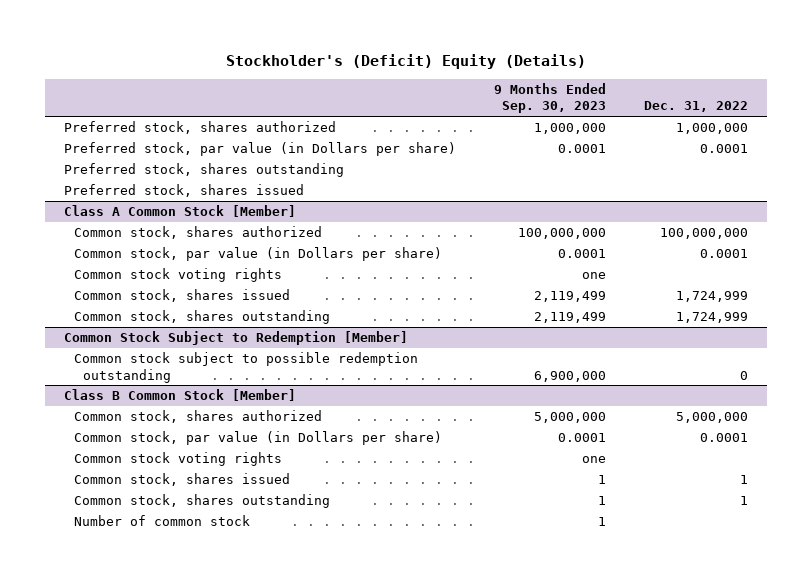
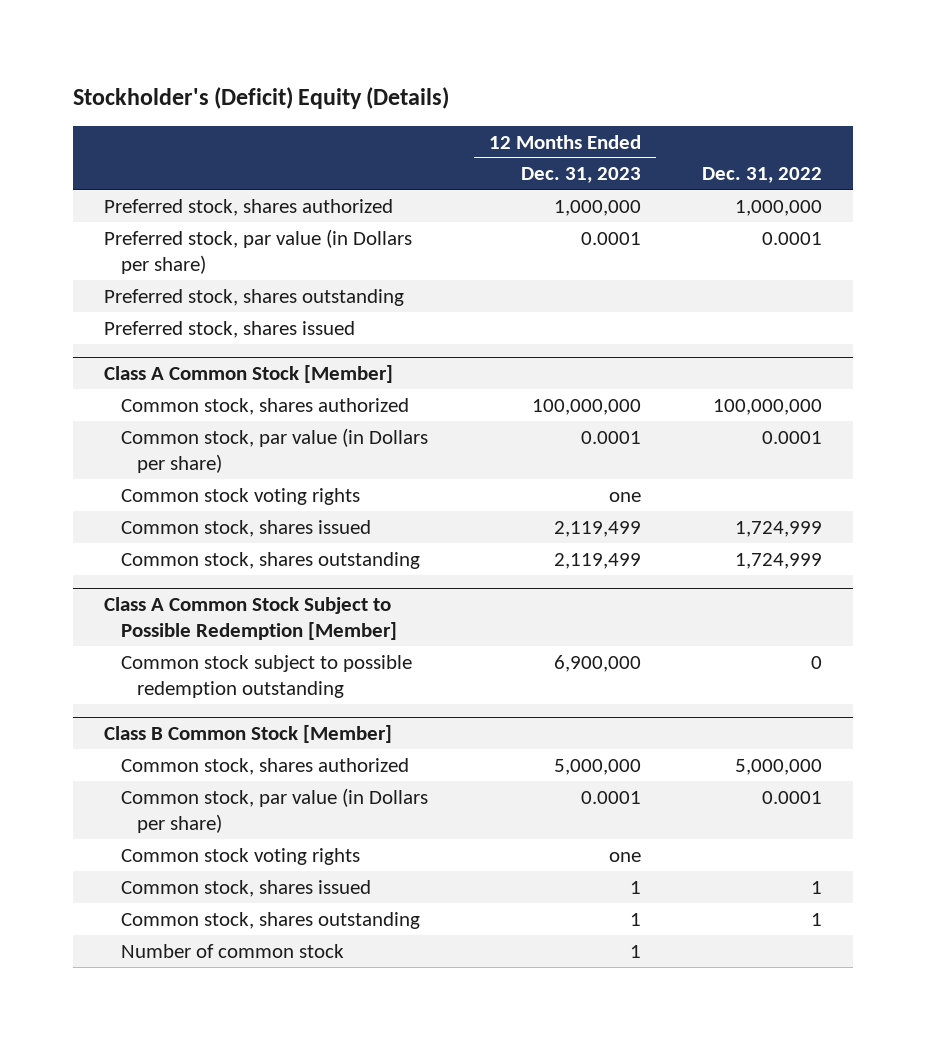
- | 9 Months Ended Sep. 30, 2023 | Dec. 31, 2022
+ | 12 Months Ended Dec. 31, 2023 | Dec. 31, 2022
- Common Stock Subject to Redemption [Member]
+ Class A Common Stock Subject to Possible Redemption [Member]

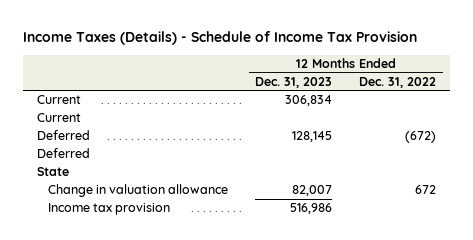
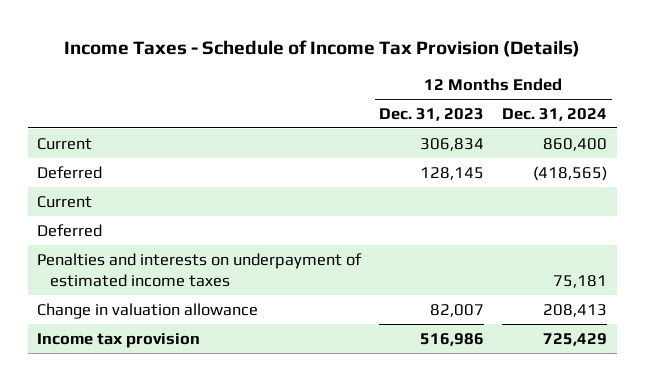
- Income Taxes (Details) - Schedule of Income Tax Provision
+ Income Taxes - Schedule of Income Tax Provision (Details)
- | 12 Months Ended Dec. 31, 2023 | 12 Months Ended Dec. 31, 2022
+ | 12 Months Ended Dec. 31, 2023 | 12 Months Ended Dec. 31, 2024
moved down: Current
- State
+ Penalties and interests on underpayment of estimated income taxes | | 75,181

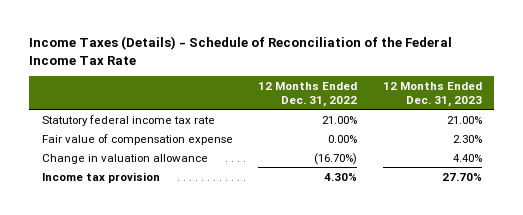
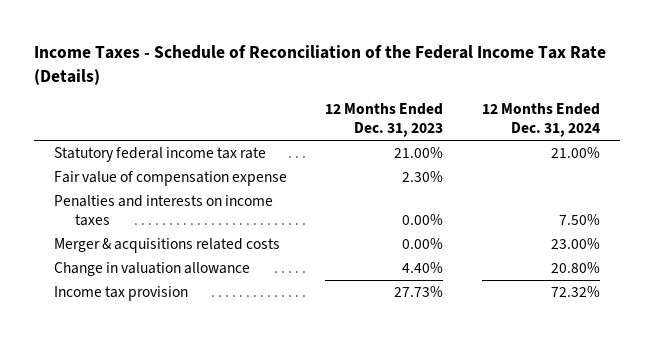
- Income Taxes (Details) - Schedule of Reconciliation of the Federal Income Tax Rate
+ Income Taxes - Schedule of Reconciliation of the Federal Income Tax Rate (Details)
- | 12 Months Ended Dec. 31, 2022 | 12 Months Ended Dec. 31, 2023
+ | 12 Months Ended Dec. 31, 2023 | 12 Months Ended Dec. 31, 2024
+ Penalties and interests on income taxes | 0.00% | 7.50%
+ Merger & acquisitions related costs | 0.00% | 23.00%
- Income tax provision | 4.30% | 27.70%
+ Income tax provision | 27.73% | 72.32%

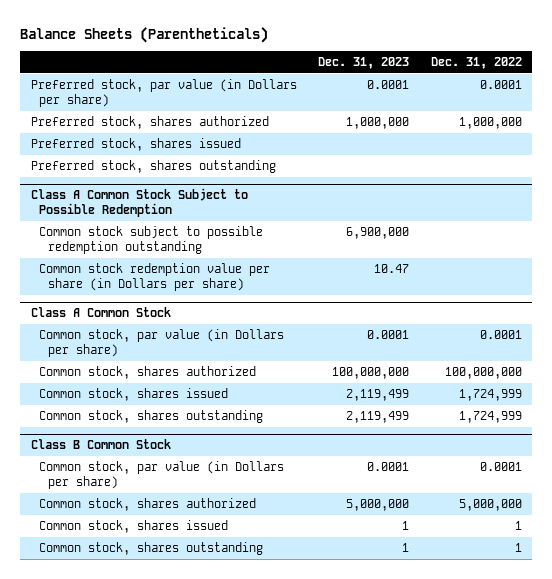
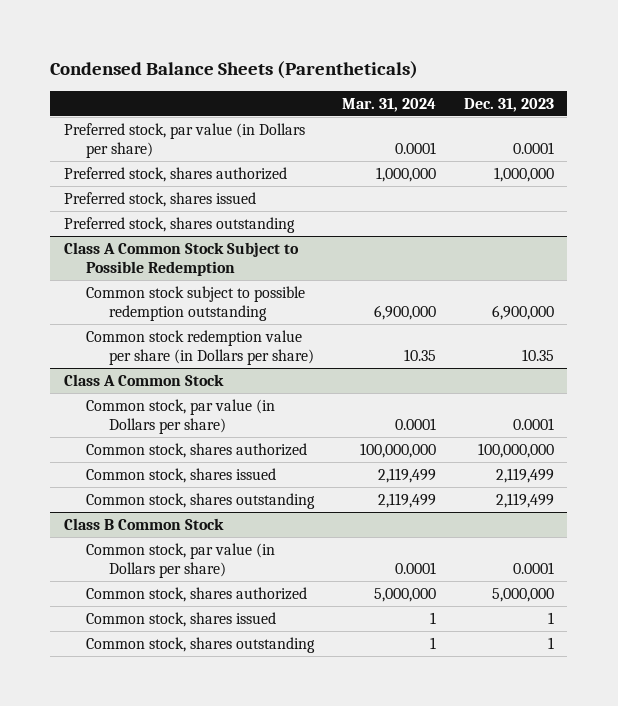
- Balance Sheets (Parentheticals)
+ Condensed Balance Sheets (Parentheticals)
- | Dec. 31, 2023 | Dec. 31, 2022
+ | Mar. 31, 2024 | Dec. 31, 2023
@ Class A Common Stock Subject to Possible Redemption
- Common stock redemption value per share (in Dollars per share) | 10.47 |
+ Common stock redemption value per share (in Dollars per share) | 10.35 | 10.35

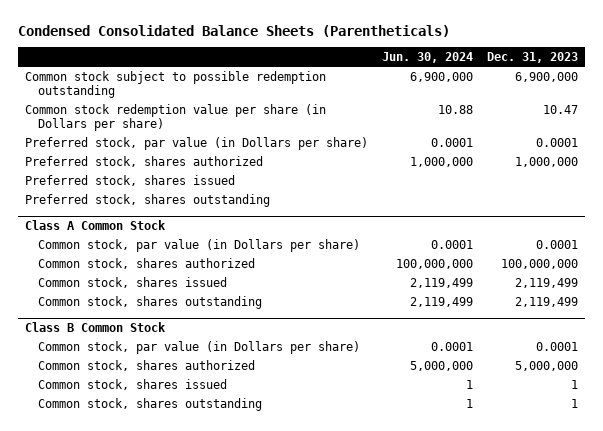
- Condensed Balance Sheets (Parentheticals)
+ Condensed Consolidated Balance Sheets (Parentheticals)
- | Mar. 31, 2024 | Dec. 31, 2023
+ | Jun. 30, 2024 | Dec. 31, 2023
+ Common stock subject to possible redemption outstanding | 6,900,000 | 6,900,000
+ Common stock redemption value per share (in Dollars per share) | 10.88 | 10.47
- Class A Common Stock Subject to Possible Redemption
- Common stock subject to possible redemption outstanding | 6,900,000 | 6,900,000
- Common stock redemption value per share (in Dollars per share) | 10.35 | 10.35

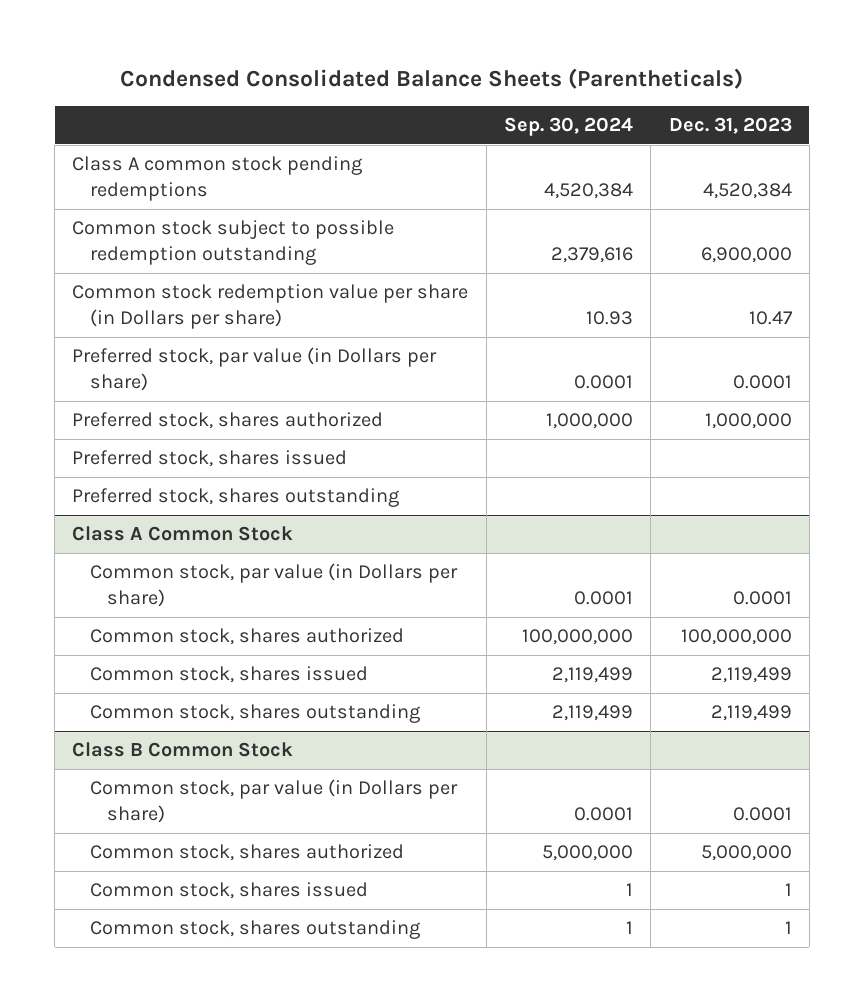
- | Jun. 30, 2024 | Dec. 31, 2023
+ | Sep. 30, 2024 | Dec. 31, 2023
+ Class A common stock pending redemptions | 4,520,384 | 4,520,384

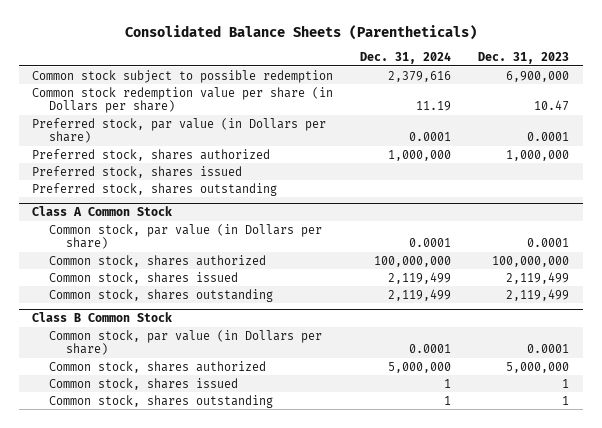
- Condensed Consolidated Balance Sheets (Parentheticals)
+ Consolidated Balance Sheets (Parentheticals)
- | Sep. 30, 2024 | Dec. 31, 2023
+ | Dec. 31, 2024 | Dec. 31, 2023
- Class A common stock pending redemptions | 4,520,384 | 4,520,384
- Common stock subject to possible redemption outstanding | 2,379,616 | 6,900,000
+ Common stock subject to possible redemption | 2,379,616 | 6,900,000

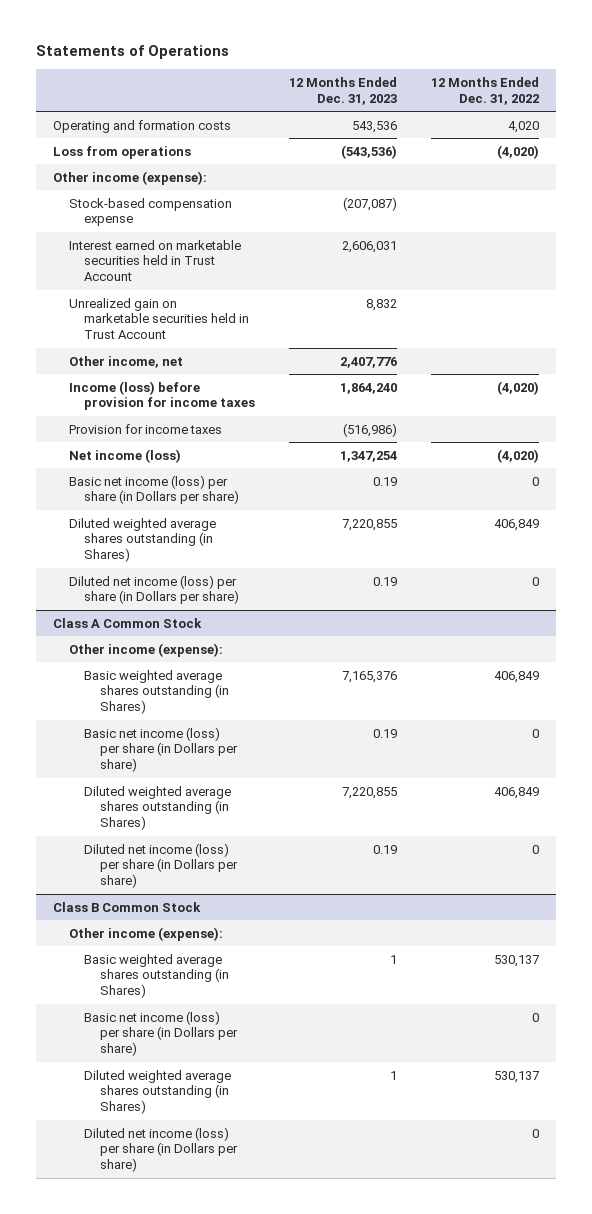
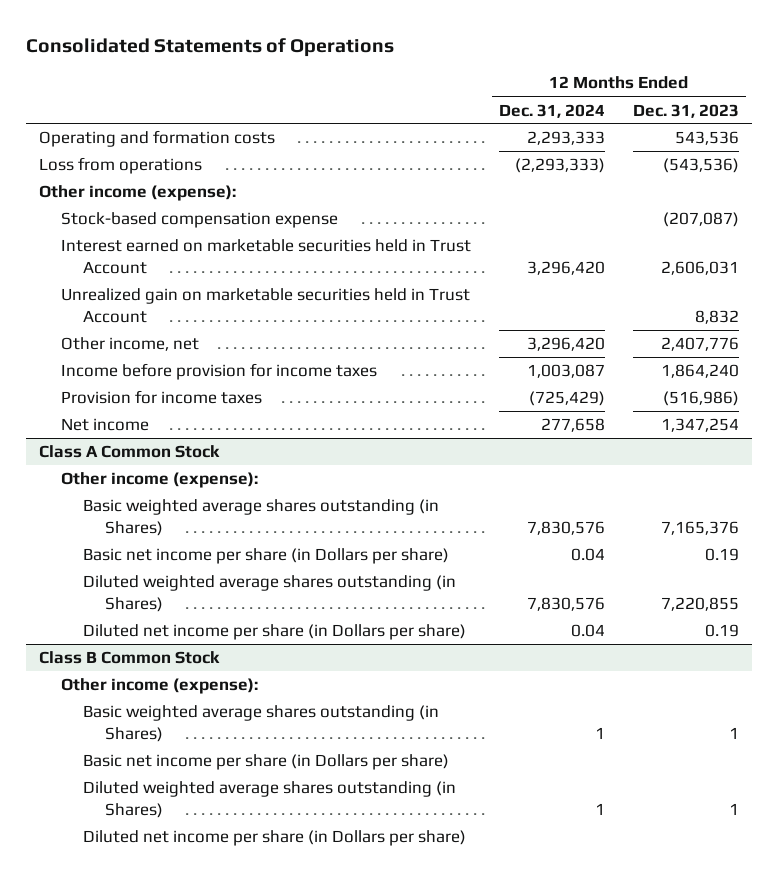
- Statements of Operations
+ Consolidated Statements of Operations
- | 12 Months Ended Dec. 31, 2023 | 12 Months Ended Dec. 31, 2022
+ | 12 Months Ended Dec. 31, 2024 | 12 Months Ended Dec. 31, 2023
- Income (loss) before provision for income taxes | 1,864,240 | (4,020)
+ Income before provision for income taxes | 1,003,087 | 1,864,240
- Net income (loss) | 1,347,254 | (4,020)
- Basic net income (loss) per share (in Dollars per share) | 0.19 | 0
- Diluted weighted average shares outstanding (in Shares) | 7,220,855 | 406,849
- Diluted net income (loss) per share (in Dollars per share) | 0.19 | 0
+ Net income | 277,658 | 1,347,254
@ Class A Common Stock
- Basic net income (loss) per share (in Dollars per share) | 0.19 | 0
+ Basic net income per share (in Dollars per share) | 0.04 | 0.19
- Diluted net income (loss) per share (in Dollars per share) | 0.19 | 0
+ Diluted net income per share (in Dollars per share) | 0.04 | 0.19
@ Class B Common Stock
- Basic net income (loss) per share (in Dollars per share) | | 0
+ Basic net income per share (in Dollars per share)
- Diluted net income (loss) per share (in Dollars per share) | | 0
+ Diluted net income per share (in Dollars per share)

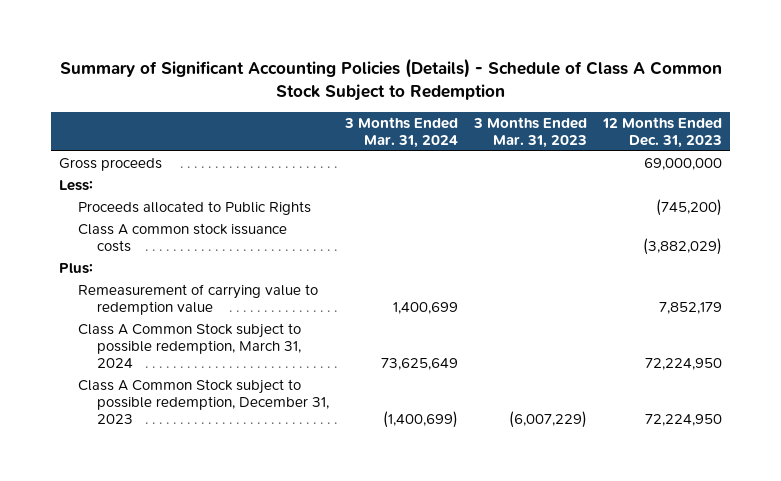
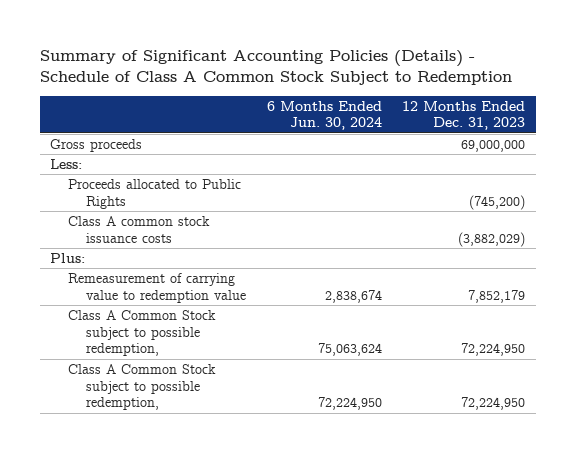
- | 3 Months Ended Mar. 31, 2024 | 3 Months Ended Mar. 31, 2023 | 12 Months Ended Dec. 31, 2023
+ | 6 Months Ended Jun. 30, 2024 | 12 Months Ended Dec. 31, 2023
- Class A Common Stock subject to possible redemption, March 31, 2024 | 73,625,649 | | 72,224,950
- Class A Common Stock subject to possible redemption, December 31, 2023 | (1,400,699) | (6,007,229) | 72,224,950
+ Class A Common Stock subject to possible redemption, | 75,063,624 | 72,224,950
+ Class A Common Stock subject to possible redemption, | 72,224,950 | 72,224,950

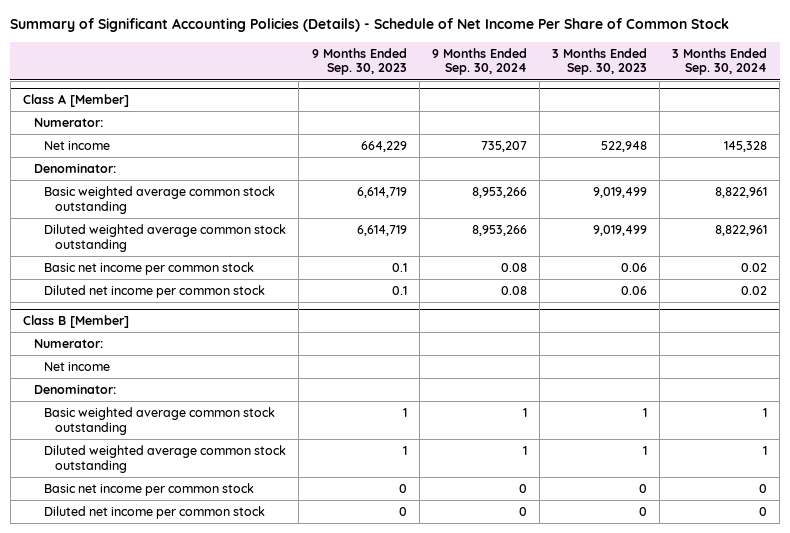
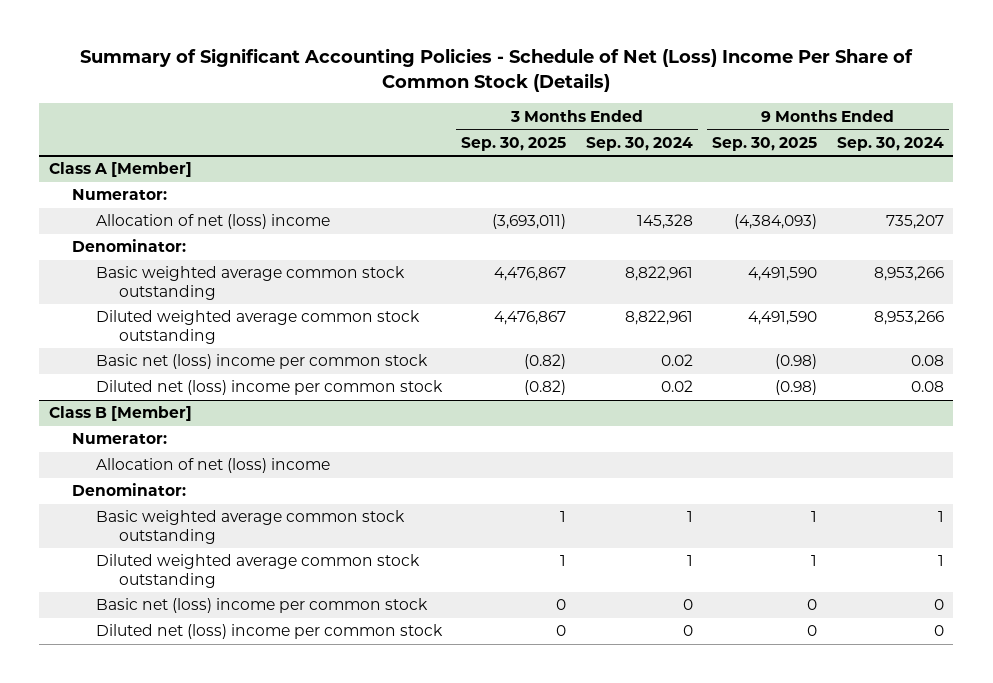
- Summary of Significant Accounting Policies (Details) - Schedule of Net Income Per Share of Common Stock
+ Summary of Significant Accounting Policies - Schedule of Net (Loss) Income Per Share of Common Stock (Details)
- | 9 Months Ended Sep. 30, 2023 | 9 Months Ended Sep. 30, 2024 | 3 Months Ended Sep. 30, 2023 | 3 Months Ended Sep. 30, 2024
+ | 3 Months Ended Sep. 30, 2025 | 3 Months Ended Sep. 30, 2024 | 9 Months Ended Sep. 30, 2025 | 9 Months Ended Sep. 30, 2024
@ Class A [Member]
- Net income | 664,229 | 735,207 | 522,948 | 145,328
+ Allocation of net (loss) income | (3,693,011) | 145,328 | (4,384,093) | 735,207
- Basic net income per common stock | 0.1 | 0.08 | 0.06 | 0.02
- Diluted net income per common stock | 0.1 | 0.08 | 0.06 | 0.02
+ Basic net (loss) income per common stock | (0.82) | 0.02 | (0.98) | 0.08
+ Diluted net (loss) income per common stock | (0.82) | 0.02 | (0.98) | 0.08
@ Class B [Member]
- Net income
+ Allocation of net (loss) income
- Basic net income per common stock | 0 | 0 | 0 | 0
- Diluted net income per common stock | 0 | 0 | 0 | 0
+ Basic net (loss) income per common stock | 0 | 0 | 0 | 0
+ Diluted net (loss) income per common stock | 0 | 0 | 0 | 0

